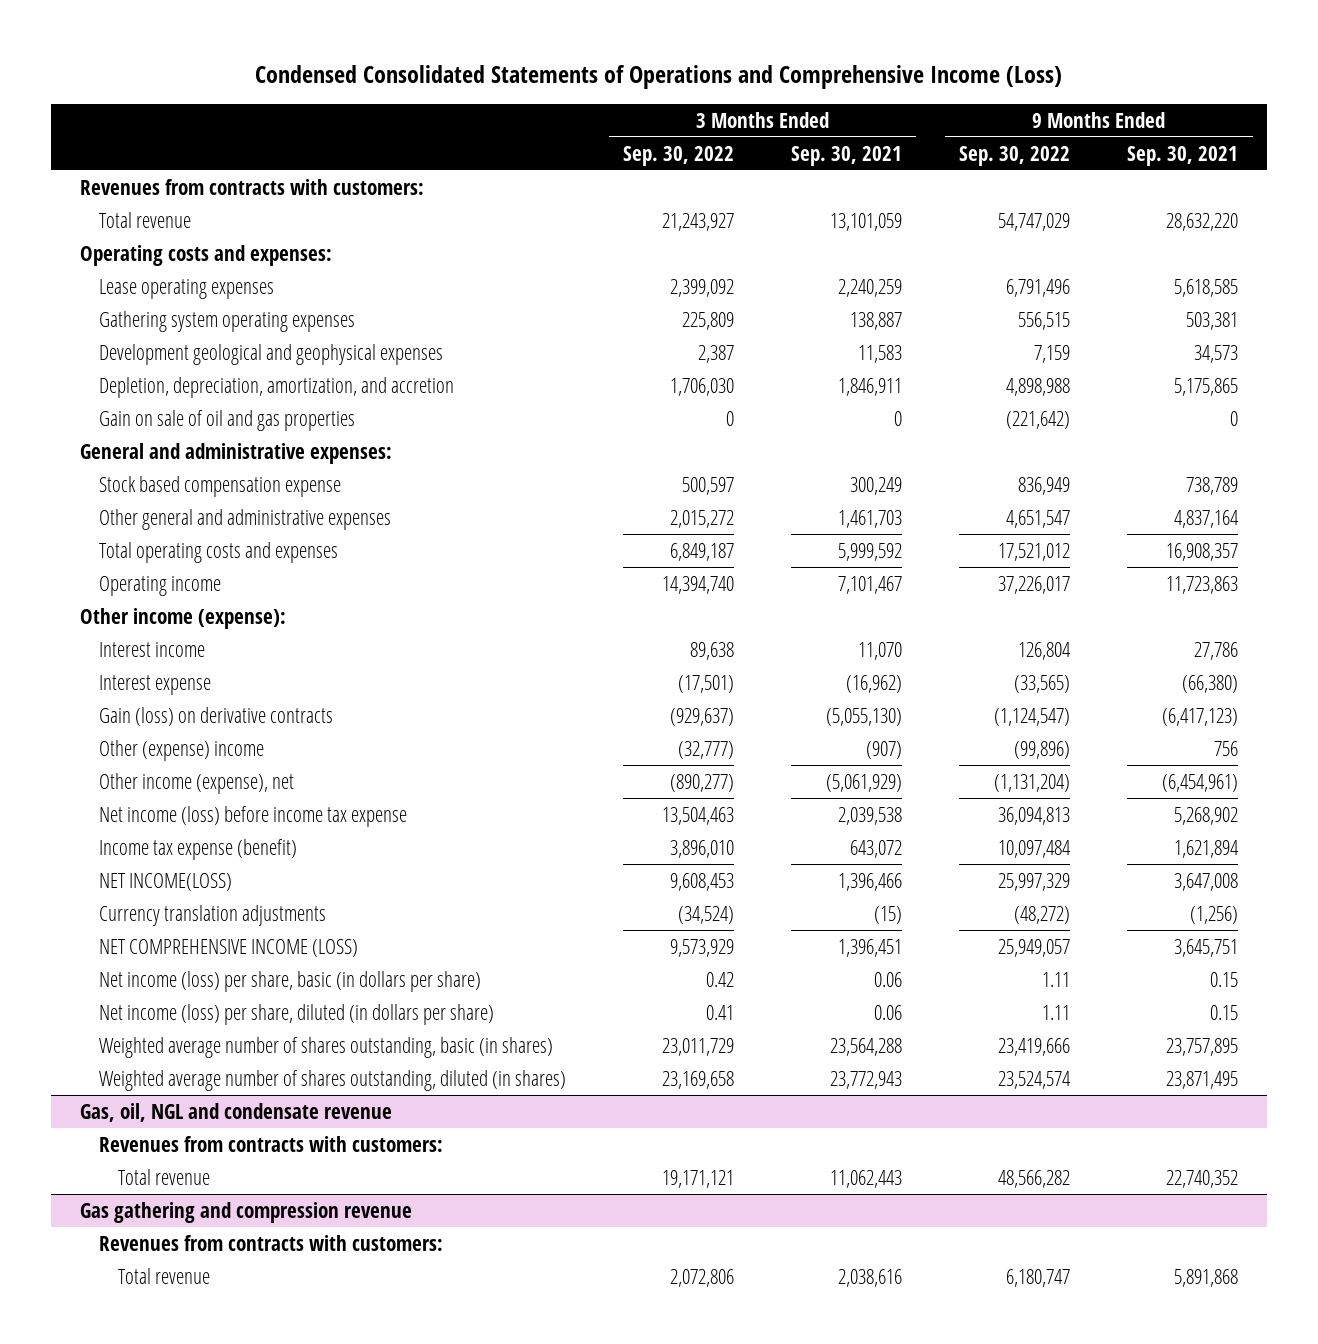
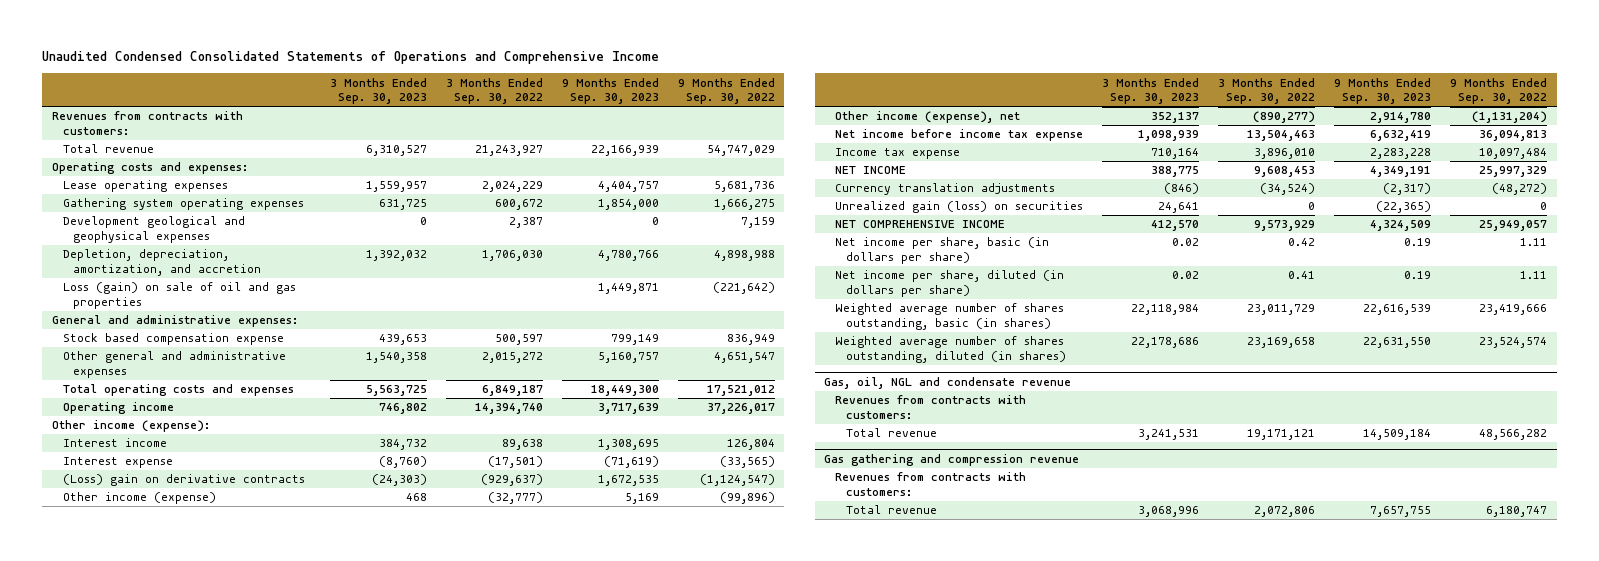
- Condensed Consolidated Statements of Operations and Comprehensive Income (Loss)
+ Unaudited Condensed Consolidated Statements of Operations and Comprehensive Income
- | 3 Months Ended Sep. 30, 2022 | 3 Months Ended Sep. 30, 2021 | 9 Months Ended Sep. 30, 2022 | 9 Months Ended Sep. 30, 2021
+ | 3 Months Ended Sep. 30, 2023 | 3 Months Ended Sep. 30, 2022 | 9 Months Ended Sep. 30, 2023 | 9 Months Ended Sep. 30, 2022
- Lease operating expenses | 2,399,092 | 2,240,259 | 6,791,496 | 5,618,585
- Gathering system operating expenses | 225,809 | 138,887 | 556,515 | 503,381
+ Lease operating expenses | 1,559,957 | 2,024,229 | 4,404,757 | 5,681,736
+ Gathering system operating expenses | 631,725 | 600,672 | 1,854,000 | 1,666,275
- Gain on sale of oil and gas properties | 0 | 0 | (221,642) | 0
+ Loss (gain) on sale of oil and gas properties | | | 1,449,871 | (221,642)
- Gain (loss) on derivative contracts | (929,637) | (5,055,130) | (1,124,547) | (6,417,123)
- Other (expense) income | (32,777) | (907) | (99,896) | 756
+ (Loss) gain on derivative contracts | (24,303) | (929,637) | 1,672,535 | (1,124,547)
+ Other income (expense) | 468 | (32,777) | 5,169 | (99,896)
- Net income (loss) before income tax expense | 13,504,463 | 2,039,538 | 36,094,813 | 5,268,902
- Income tax expense (benefit) | 3,896,010 | 643,072 | 10,097,484 | 1,621,894
- NET INCOME(LOSS) | 9,608,453 | 1,396,466 | 25,997,329 | 3,647,008
+ Net income before income tax expense | 1,098,939 | 13,504,463 | 6,632,419 | 36,094,813
+ Income tax expense | 710,164 | 3,896,010 | 2,283,228 | 10,097,484
+ NET INCOME | 388,775 | 9,608,453 | 4,349,191 | 25,997,329
- NET COMPREHENSIVE INCOME (LOSS) | 9,573,929 | 1,396,451 | 25,949,057 | 3,645,751
- Net income (loss) per share, basic (in dollars per share) | 0.42 | 0.06 | 1.11 | 0.15
- Net income (loss) per share, diluted (in dollars per share) | 0.41 | 0.06 | 1.11 | 0.15
+ Unrealized gain (loss) on securities | 24,641 | 0 | (22,365) | 0
+ NET COMPREHENSIVE INCOME | 412,570 | 9,573,929 | 4,324,509 | 25,949,057
+ Net income per share, basic (in dollars per share) | 0.02 | 0.42 | 0.19 | 1.11
+ Net income per share, diluted (in dollars per share) | 0.02 | 0.41 | 0.19 | 1.11

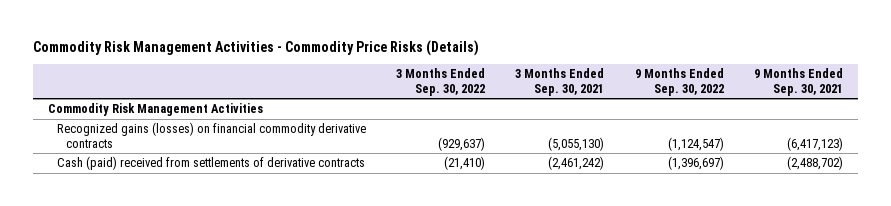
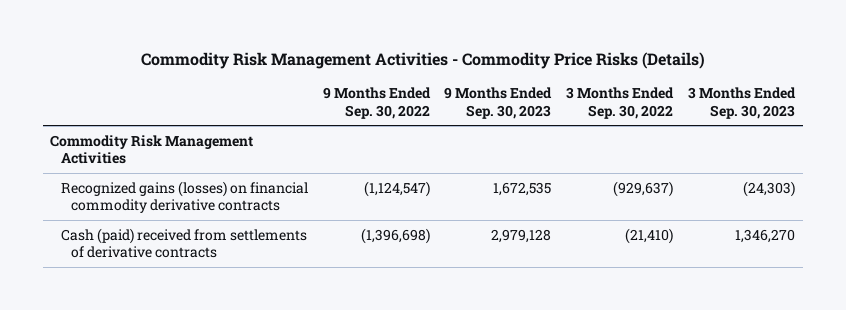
- | 3 Months Ended Sep. 30, 2022 | 3 Months Ended Sep. 30, 2021 | 9 Months Ended Sep. 30, 2022 | 9 Months Ended Sep. 30, 2021
+ | 9 Months Ended Sep. 30, 2022 | 9 Months Ended Sep. 30, 2023 | 3 Months Ended Sep. 30, 2022 | 3 Months Ended Sep. 30, 2023
- Cash (paid) received from settlements of derivative contracts | (21,410) | (2,461,242) | (1,396,697) | (2,488,702)
+ Cash (paid) received from settlements of derivative contracts | (1,396,698) | 2,979,128 | (21,410) | 1,346,270

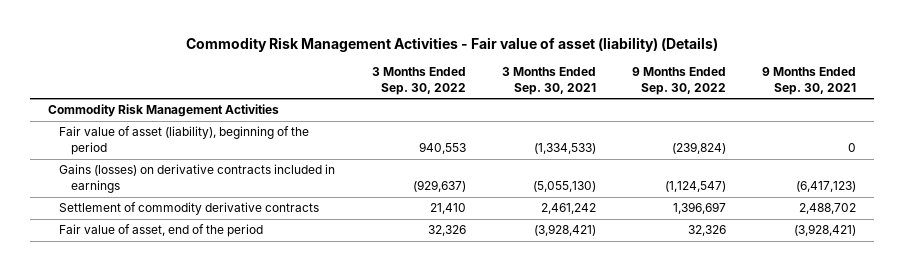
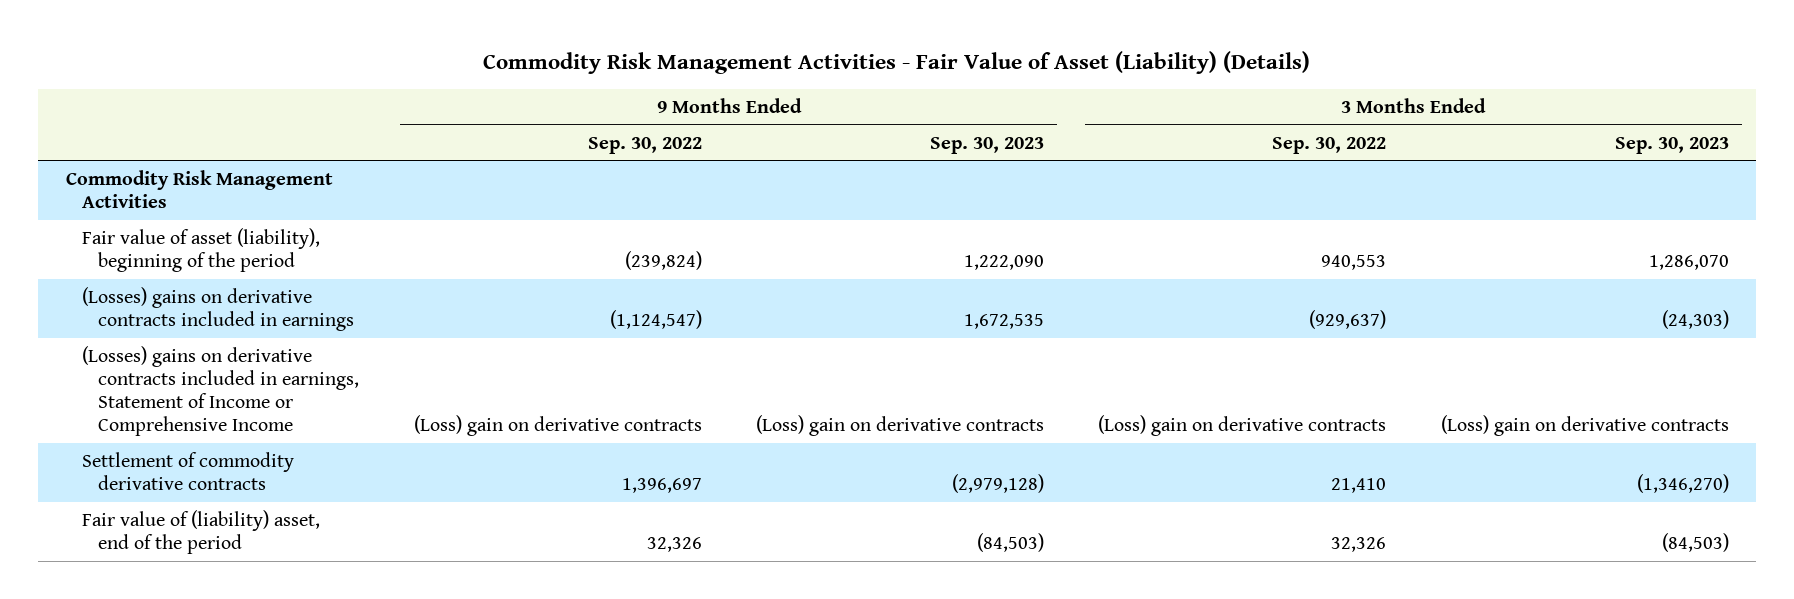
- Commodity Risk Management Activities - Fair value of asset (liability) (Details)
+ Commodity Risk Management Activities - Fair Value of Asset (Liability) (Details)
- | 3 Months Ended Sep. 30, 2022 | 3 Months Ended Sep. 30, 2021 | 9 Months Ended Sep. 30, 2022 | 9 Months Ended Sep. 30, 2021
+ | 9 Months Ended Sep. 30, 2022 | 9 Months Ended Sep. 30, 2023 | 3 Months Ended Sep. 30, 2022 | 3 Months Ended Sep. 30, 2023
- Gains (losses) on derivative contracts included in earnings | (929,637) | (5,055,130) | (1,124,547) | (6,417,123)
+ (Losses) gains on derivative contracts included in earnings | (1,124,547) | 1,672,535 | (929,637) | (24,303)
+ (Losses) gains on derivative contracts included in earnings, Statement of Income or Comprehensive Income | (Loss) gain on derivative contracts | (Loss) gain on derivative contracts | (Loss) gain on derivative contracts | (Loss) gain on derivative contracts
- Fair value of asset, end of the period | 32,326 | (3,928,421) | 32,326 | (3,928,421)
+ Fair value of (liability) asset, end of the period | 32,326 | (84,503) | 32,326 | (84,503)

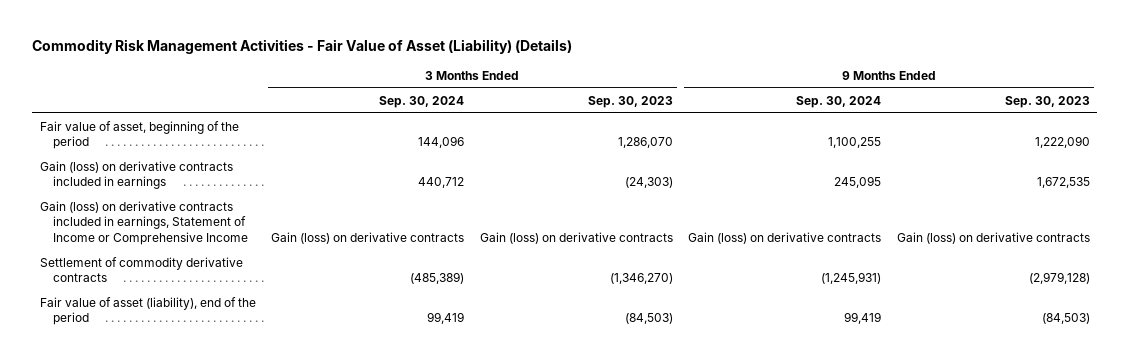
- | 9 Months Ended Sep. 30, 2022 | 9 Months Ended Sep. 30, 2023 | 3 Months Ended Sep. 30, 2022 | 3 Months Ended Sep. 30, 2023
+ | 3 Months Ended Sep. 30, 2024 | 3 Months Ended Sep. 30, 2023 | 9 Months Ended Sep. 30, 2024 | 9 Months Ended Sep. 30, 2023
- Commodity Risk Management Activities
- Fair value of asset (liability), beginning of the period | (239,824) | 1,222,090 | 940,553 | 1,286,070
- (Losses) gains on derivative contracts included in earnings | (1,124,547) | 1,672,535 | (929,637) | (24,303)
- (Losses) gains on derivative contracts included in earnings, Statement of Income or Comprehensive Income | (Loss) gain on derivative contracts | (Loss) gain on derivative contracts | (Loss) gain on derivative contracts | (Loss) gain on derivative contracts
+ Fair value of asset, beginning of the period | 144,096 | 1,286,070 | 1,100,255 | 1,222,090
+ Gain (loss) on derivative contracts included in earnings | 440,712 | (24,303) | 245,095 | 1,672,535
+ Gain (loss) on derivative contracts included in earnings, Statement of Income or Comprehensive Income | Gain (loss) on derivative contracts | Gain (loss) on derivative contracts | Gain (loss) on derivative contracts | Gain (loss) on derivative contracts
- Fair value of (liability) asset, end of the period | 32,326 | (84,503) | 32,326 | (84,503)
+ Fair value of asset (liability), end of the period | 99,419 | (84,503) | 99,419 | (84,503)

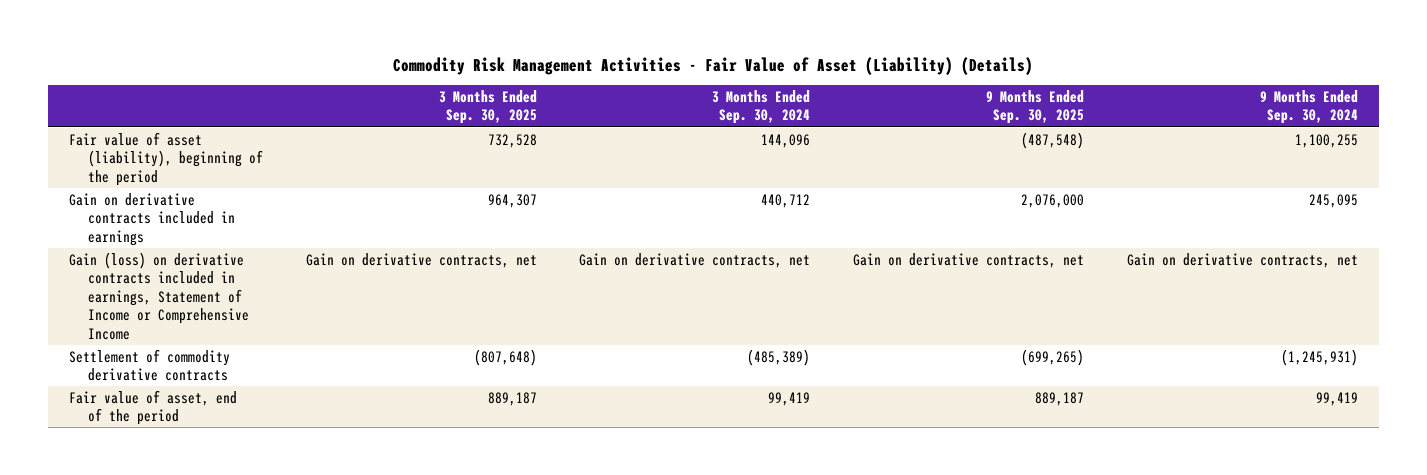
- | 3 Months Ended Sep. 30, 2024 | 3 Months Ended Sep. 30, 2023 | 9 Months Ended Sep. 30, 2024 | 9 Months Ended Sep. 30, 2023
+ | 3 Months Ended Sep. 30, 2025 | 3 Months Ended Sep. 30, 2024 | 9 Months Ended Sep. 30, 2025 | 9 Months Ended Sep. 30, 2024
- Fair value of asset, beginning of the period | 144,096 | 1,286,070 | 1,100,255 | 1,222,090
- Gain (loss) on derivative contracts included in earnings | 440,712 | (24,303) | 245,095 | 1,672,535
- Gain (loss) on derivative contracts included in earnings, Statement of Income or Comprehensive Income | Gain (loss) on derivative contracts | Gain (loss) on derivative contracts | Gain (loss) on derivative contracts | Gain (loss) on derivative contracts
+ Fair value of asset (liability), beginning of the period | 732,528 | 144,096 | (487,548) | 1,100,255
+ Gain on derivative contracts included in earnings | 964,307 | 440,712 | 2,076,000 | 245,095
+ Gain (loss) on derivative contracts included in earnings, Statement of Income or Comprehensive Income | Gain on derivative contracts, net | Gain on derivative contracts, net | Gain on derivative contracts, net | Gain on derivative contracts, net
- Fair value of asset (liability), end of the period | 99,419 | (84,503) | 99,419 | (84,503)
+ Fair value of asset, end of the period | 889,187 | 99,419 | 889,187 | 99,419

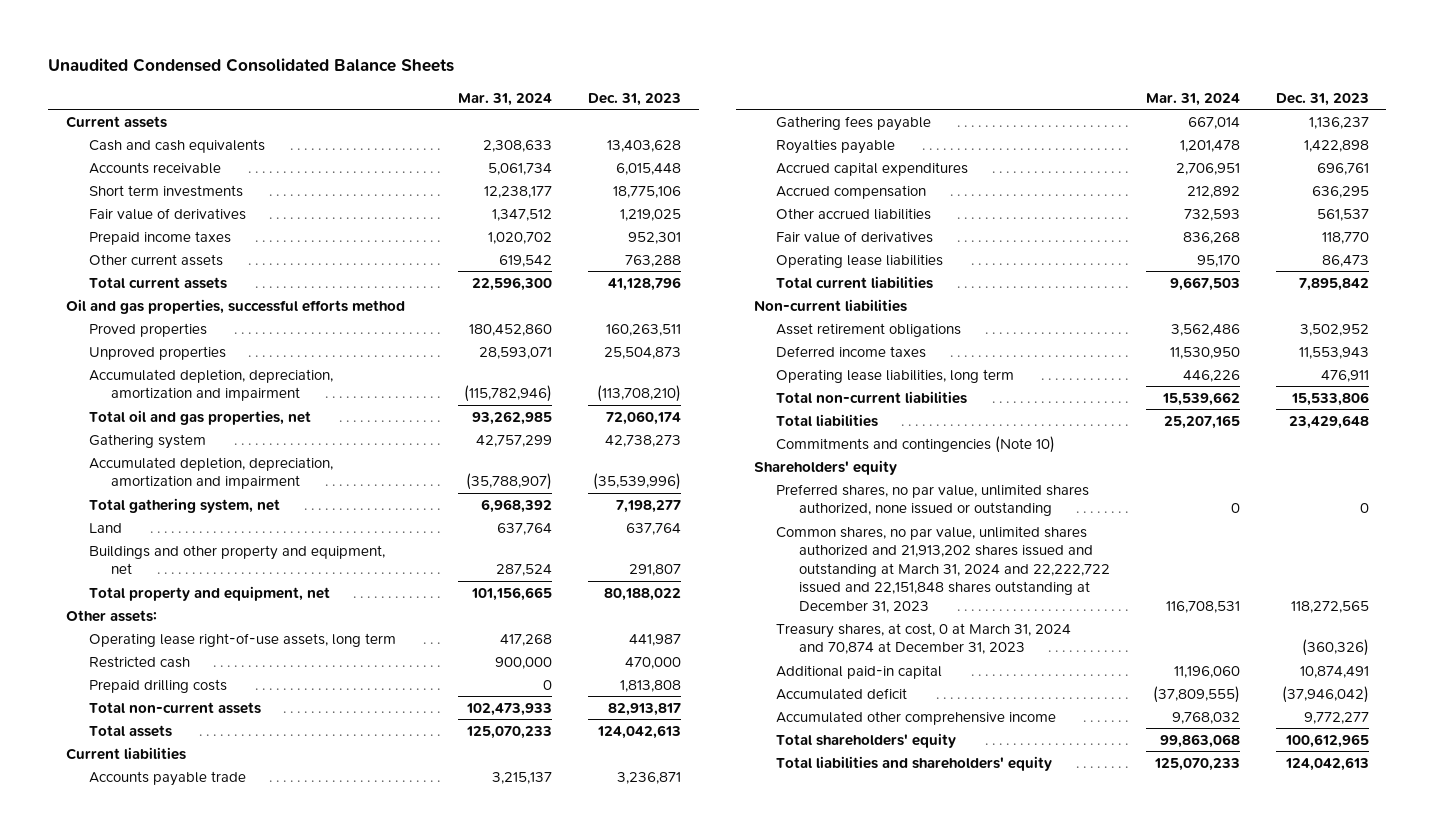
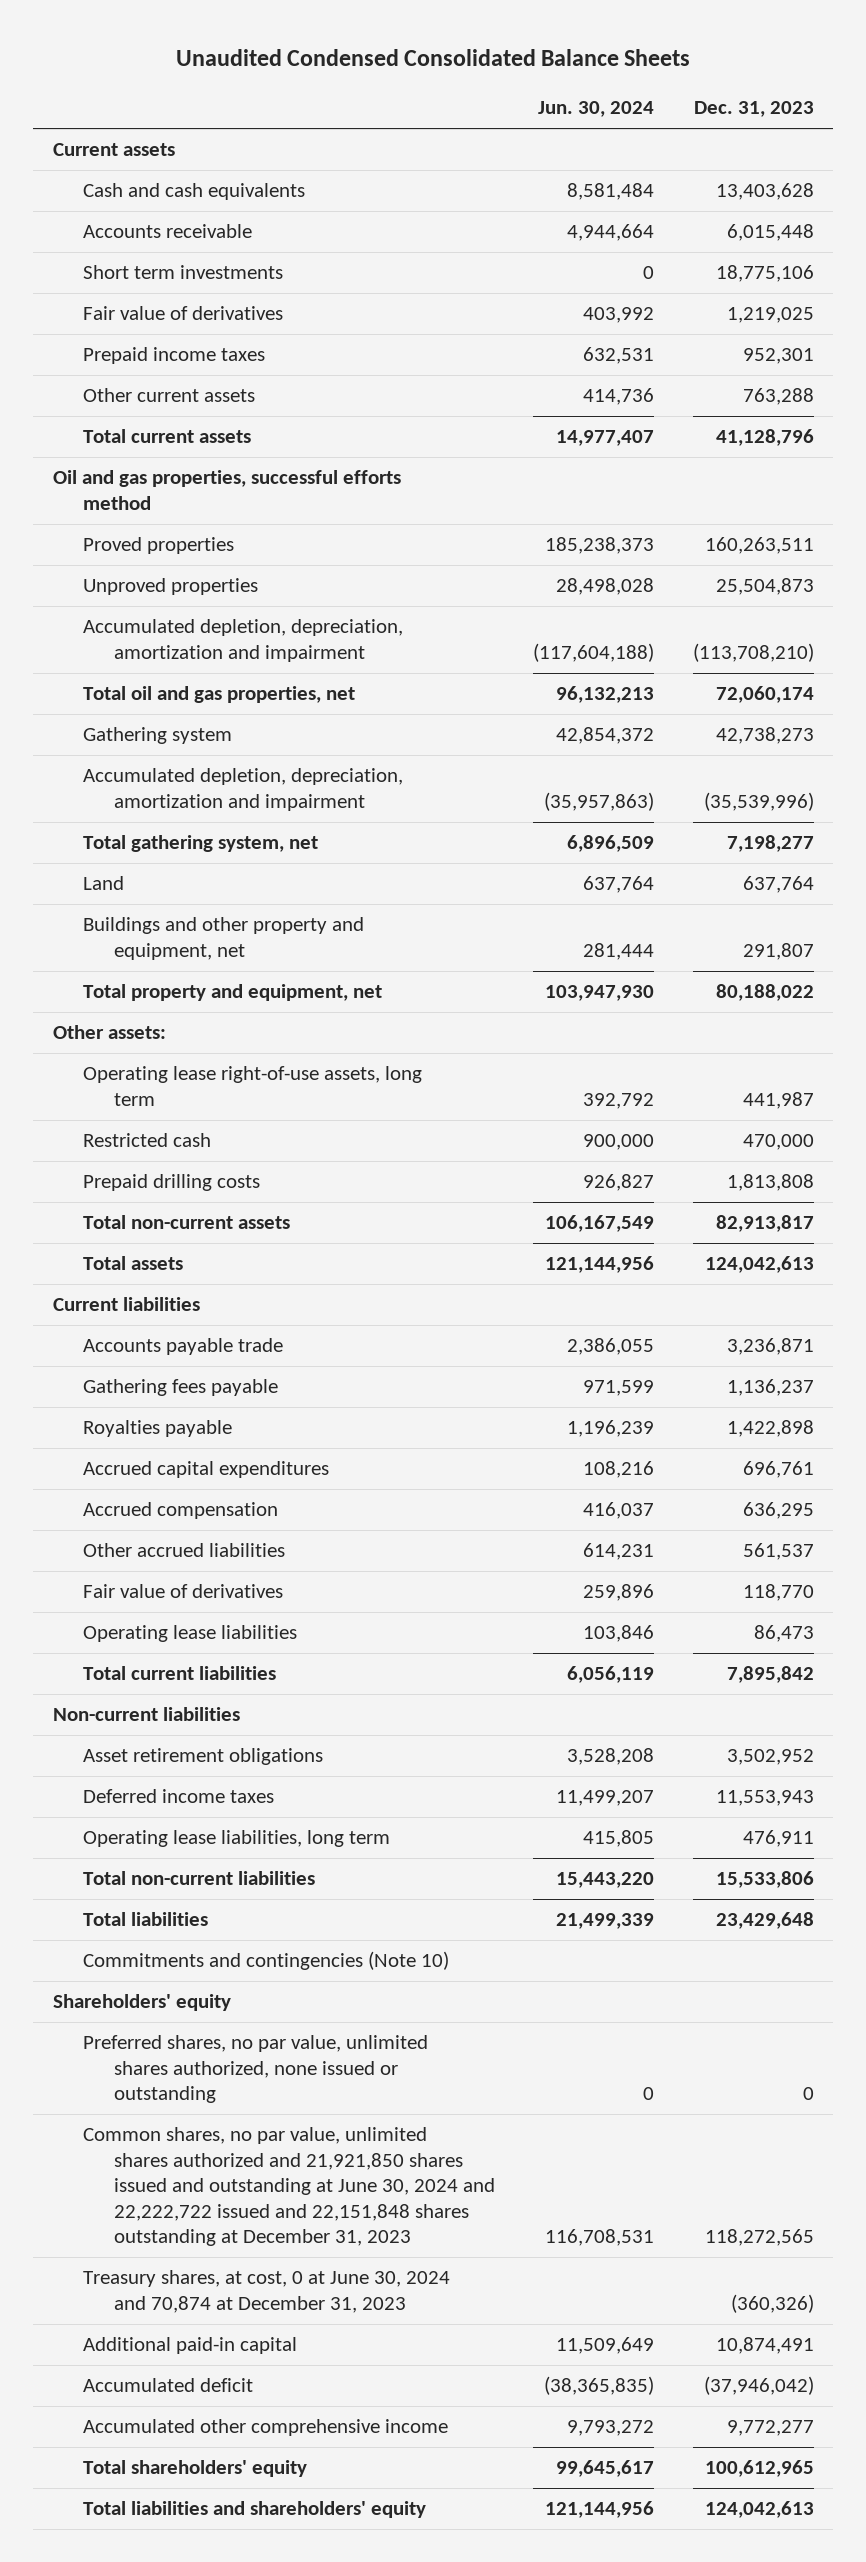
- | Mar. 31, 2024 | Dec. 31, 2023
+ | Jun. 30, 2024 | Dec. 31, 2023
- Common shares, no par value, unlimited shares authorized and 21,913,202 shares issued and outstanding at March 31, 2024 and 22,222,722 issued and 22,151,848 shares outstanding at December 31, 2023 | 116,708,531 | 118,272,565
- Treasury shares, at cost, 0 at March 31, 2024 and 70,874 at December 31, 2023 | | (360,326)
+ Common shares, no par value, unlimited shares authorized and 21,921,850 shares issued and outstanding at June 30, 2024 and 22,222,722 issued and 22,151,848 shares outstanding at December 31, 2023 | 116,708,531 | 118,272,565
+ Treasury shares, at cost, 0 at June 30, 2024 and 70,874 at December 31, 2023 | | (360,326)

